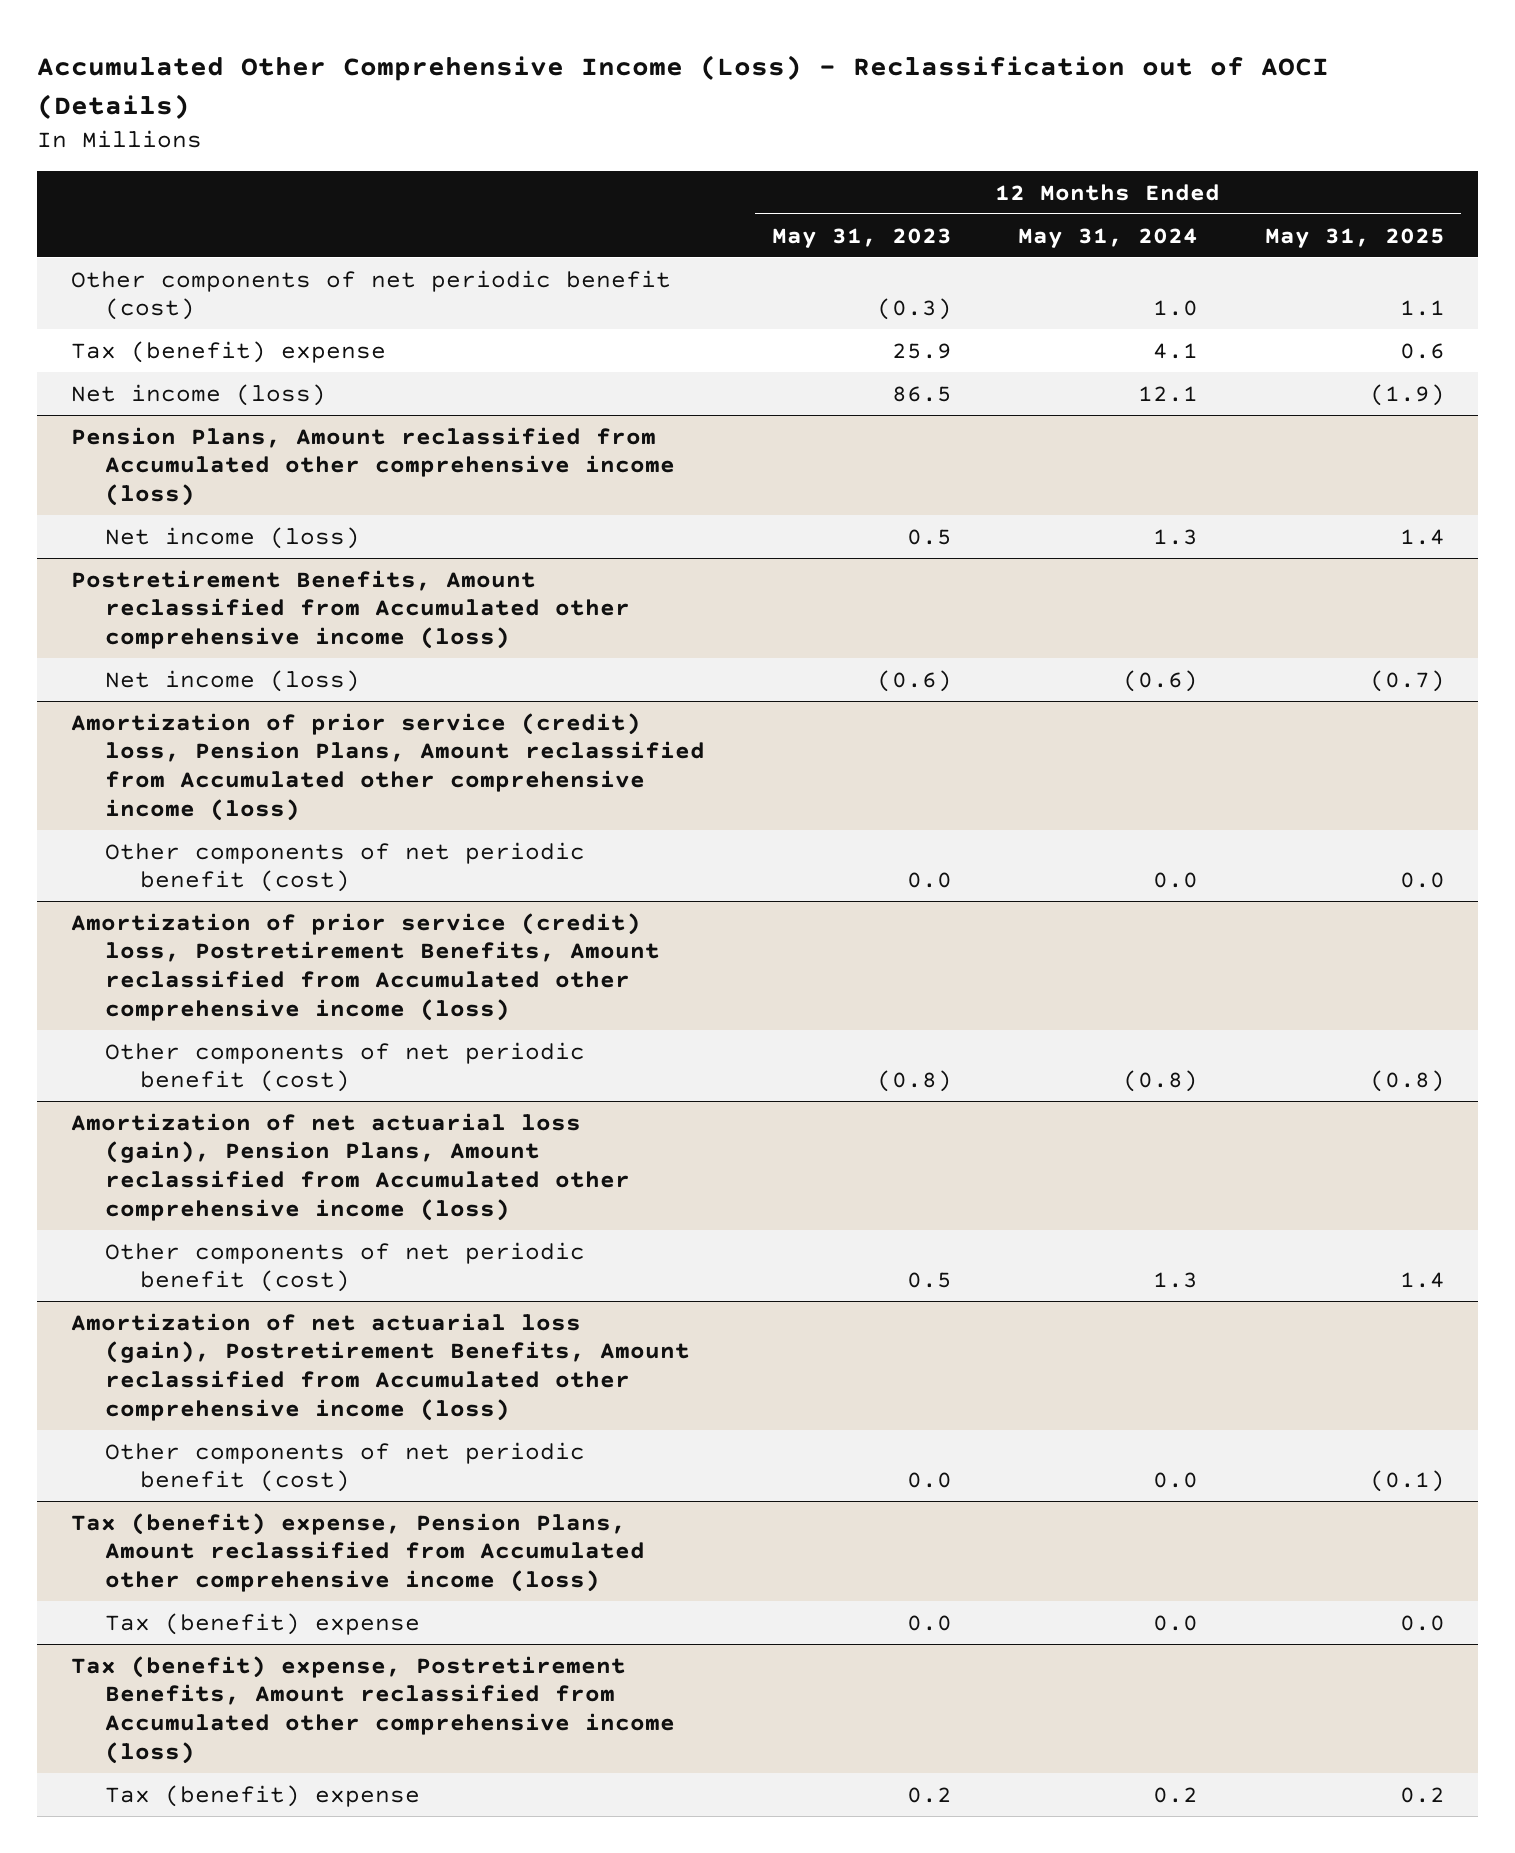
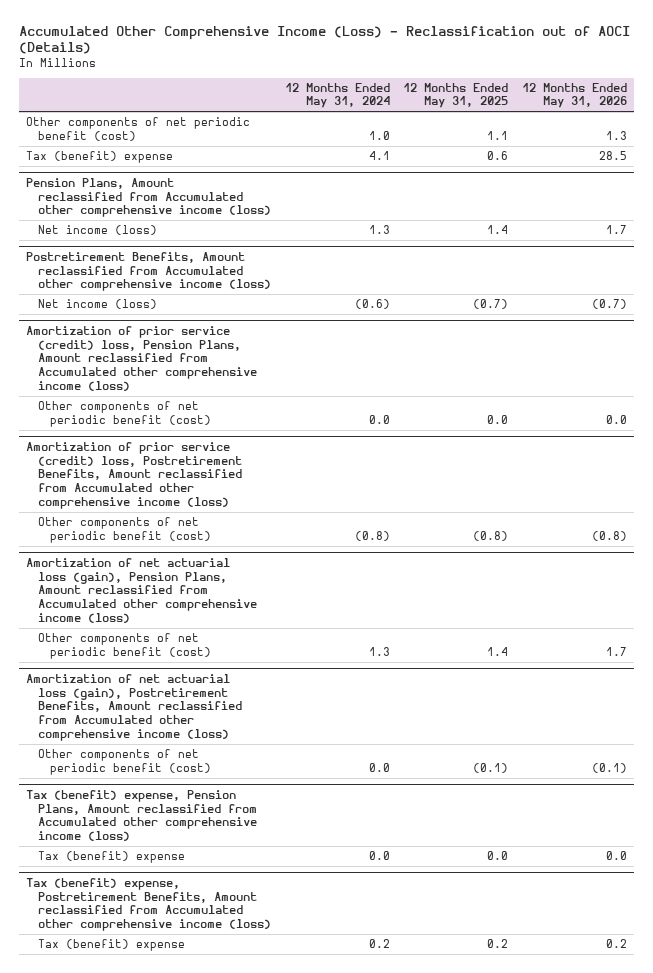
- | 12 Months Ended May 31, 2023 | 12 Months Ended May 31, 2024 | 12 Months Ended May 31, 2025
+ | 12 Months Ended May 31, 2024 | 12 Months Ended May 31, 2025 | 12 Months Ended May 31, 2026
- Net income (loss) | 86.5 | 12.1 | (1.9)

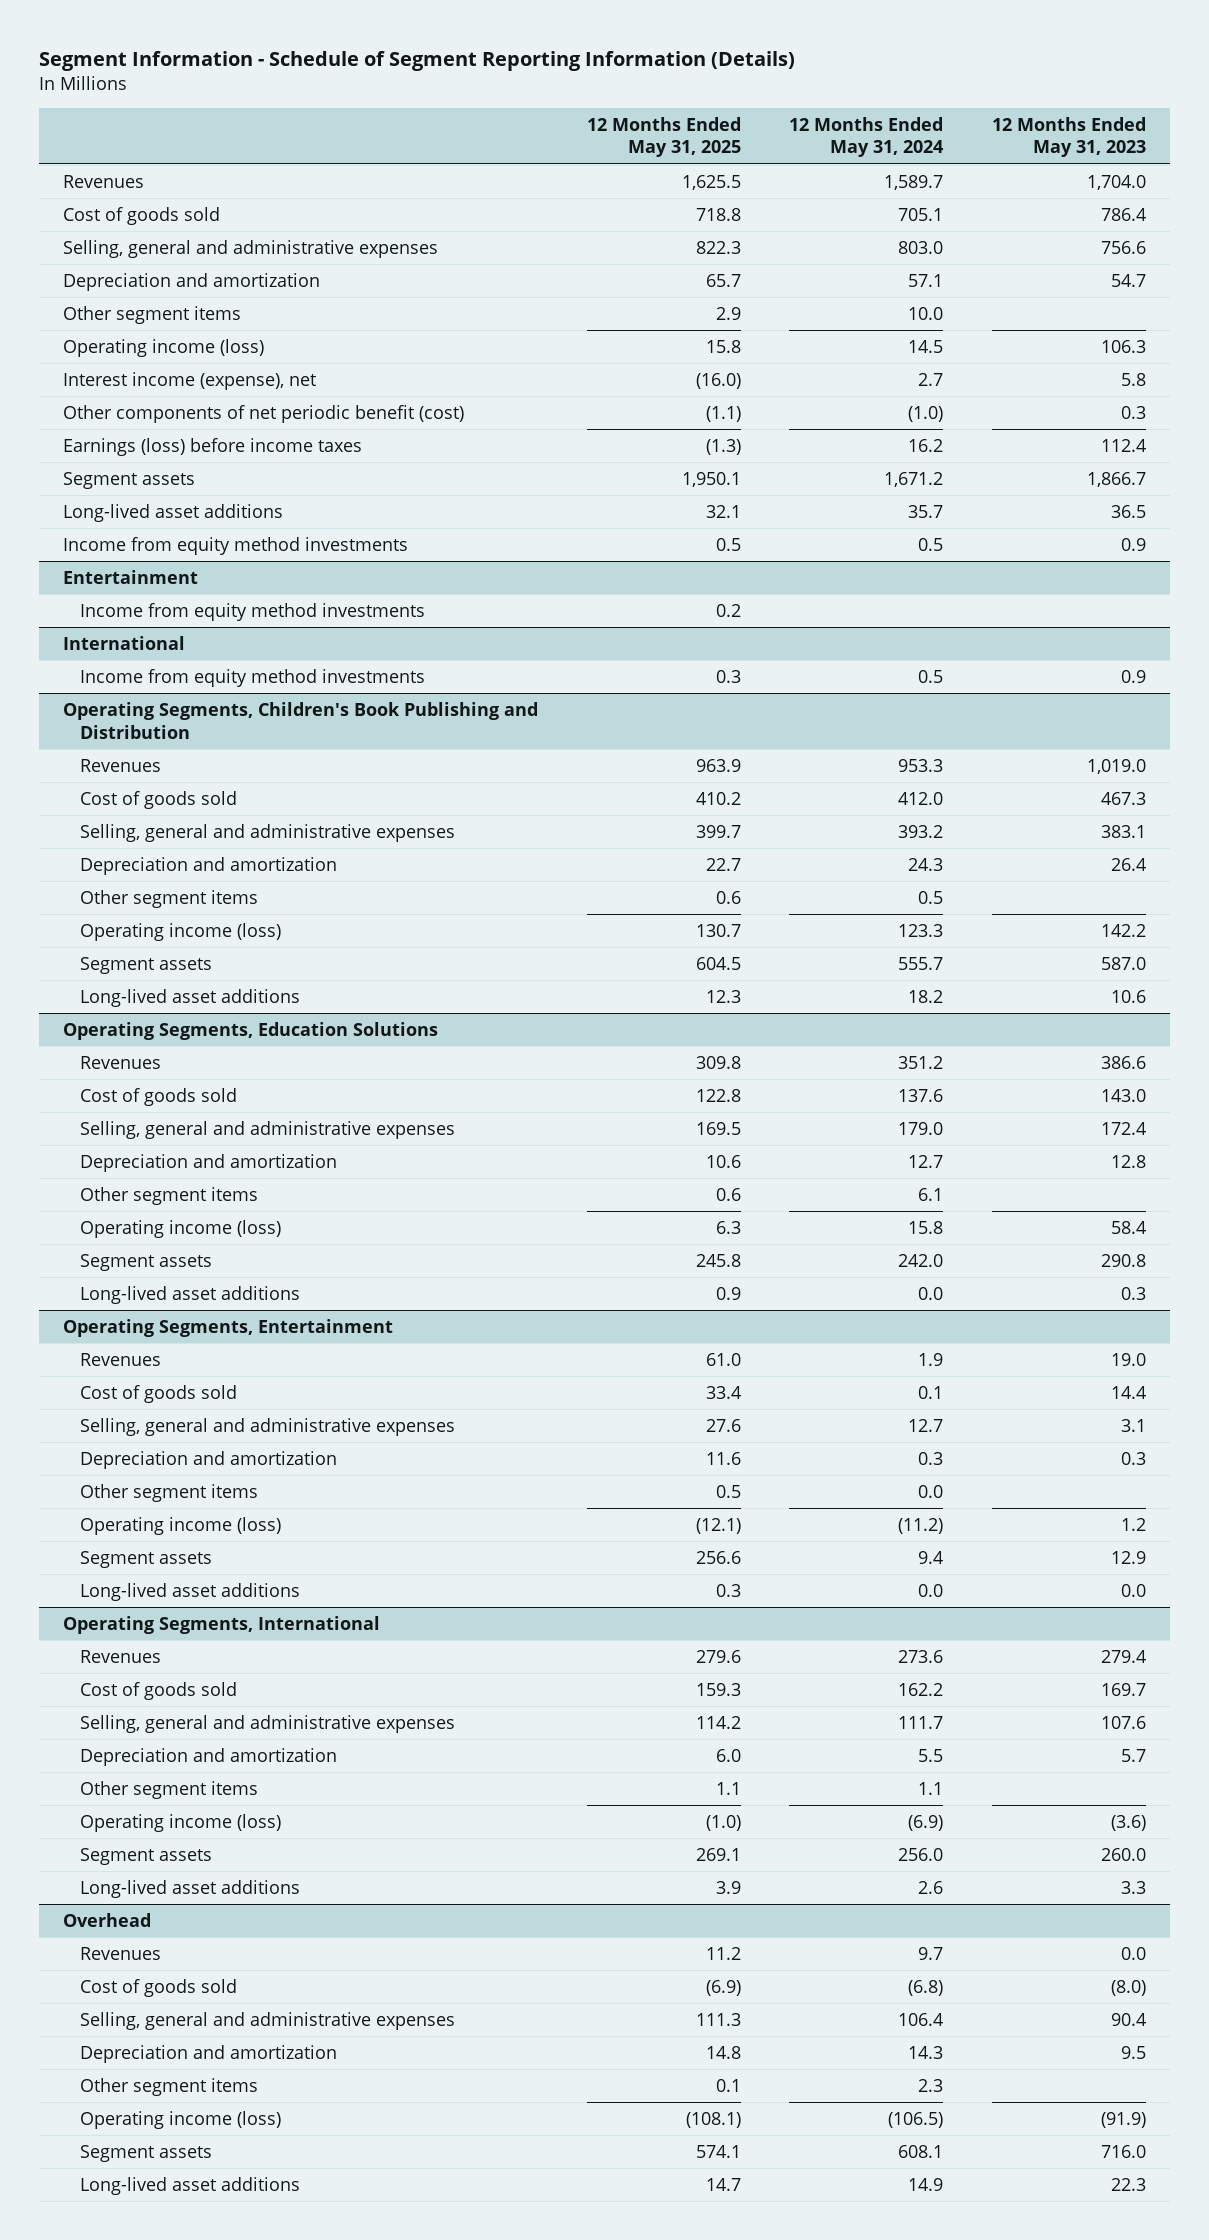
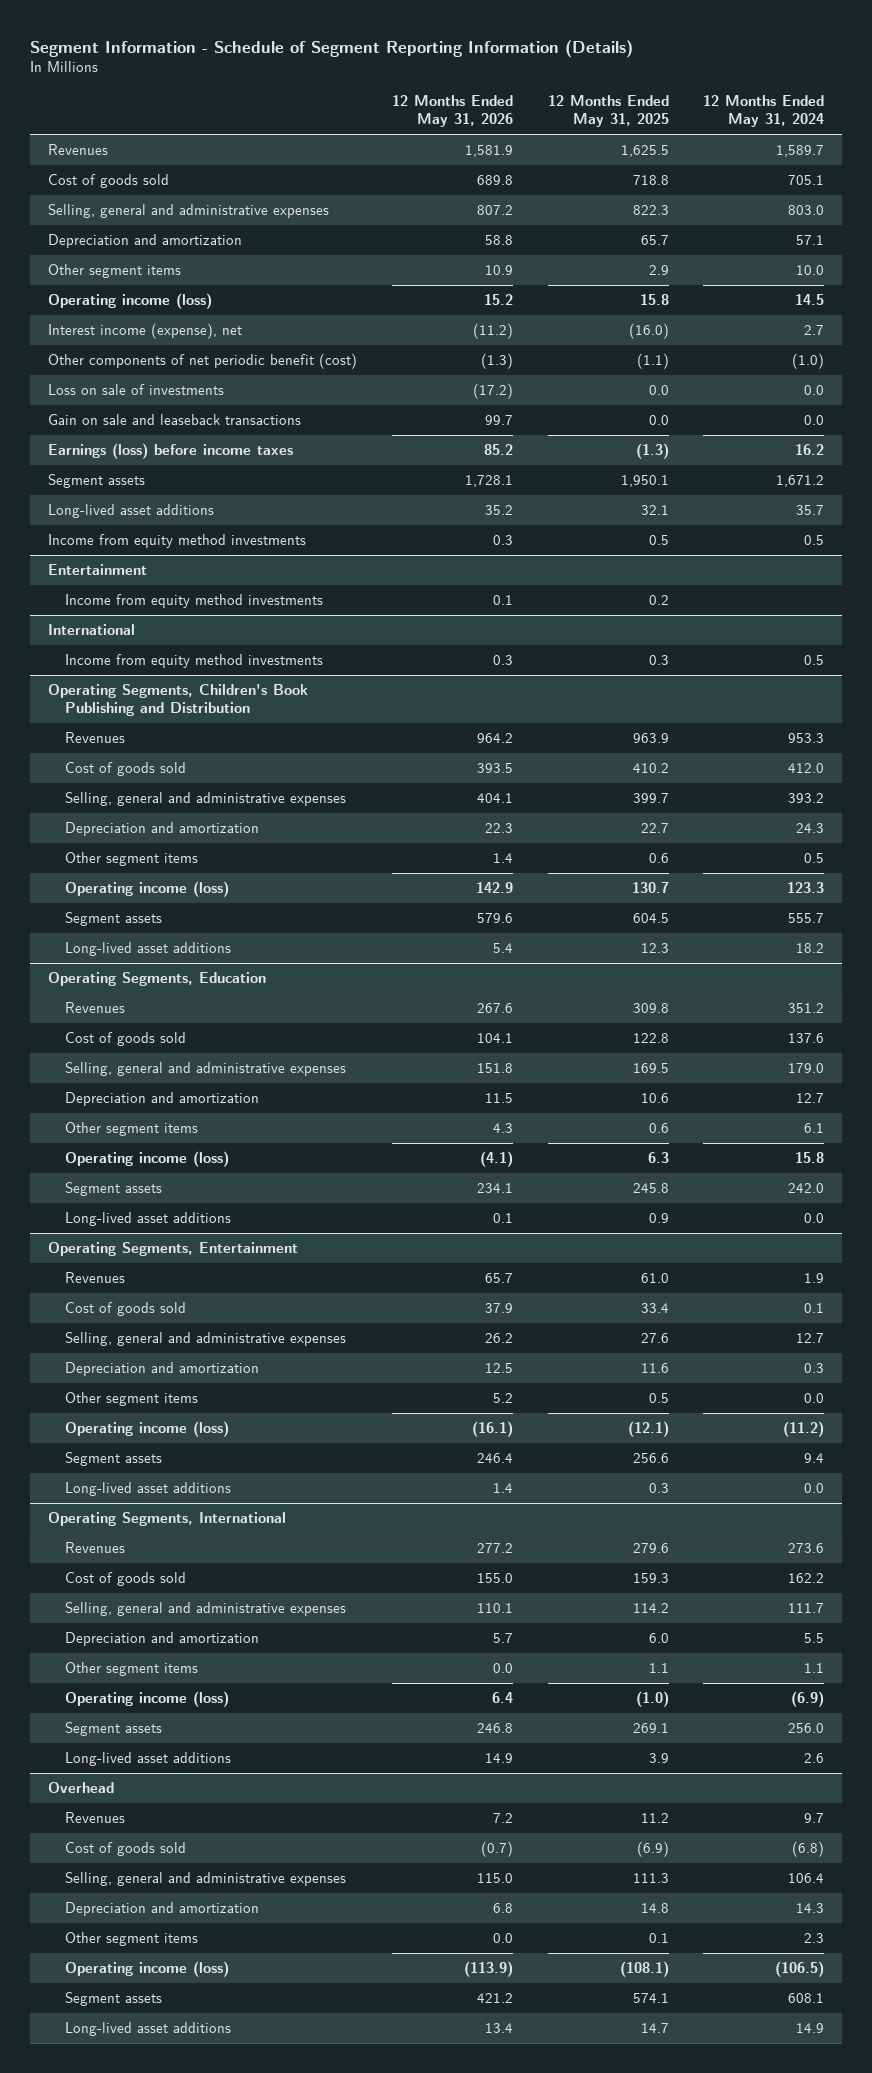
- | 12 Months Ended May 31, 2025 | 12 Months Ended May 31, 2024 | 12 Months Ended May 31, 2023
+ | 12 Months Ended May 31, 2026 | 12 Months Ended May 31, 2025 | 12 Months Ended May 31, 2024
+ Loss on sale of investments | (17.2) | 0.0 | 0.0
+ Gain on sale and leaseback transactions | 99.7 | 0.0 | 0.0
- Operating Segments, Education Solutions
+ Operating Segments, Education

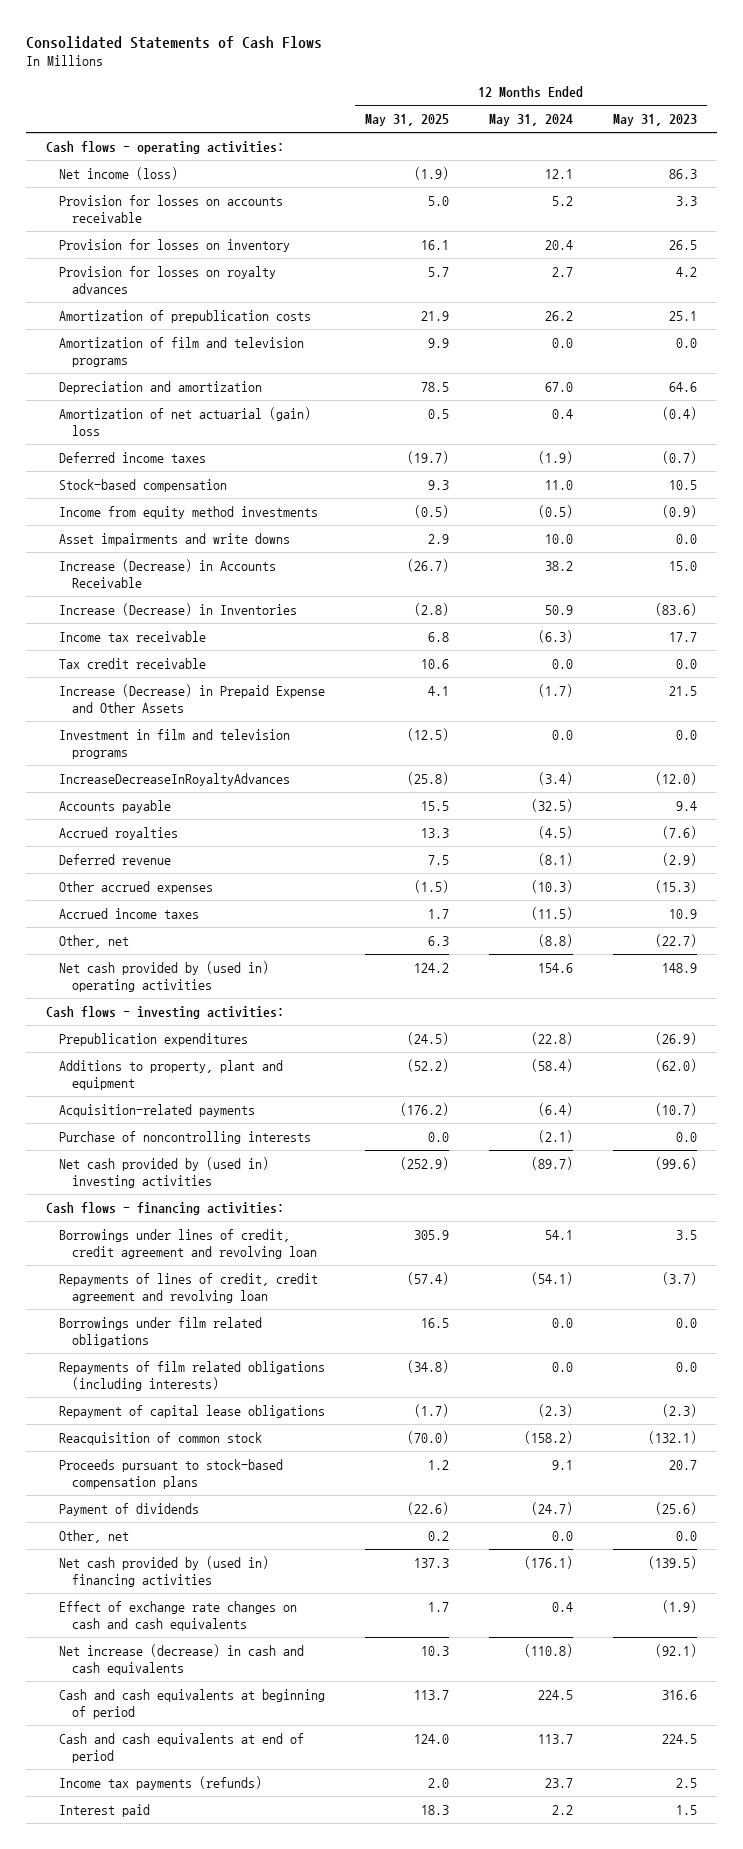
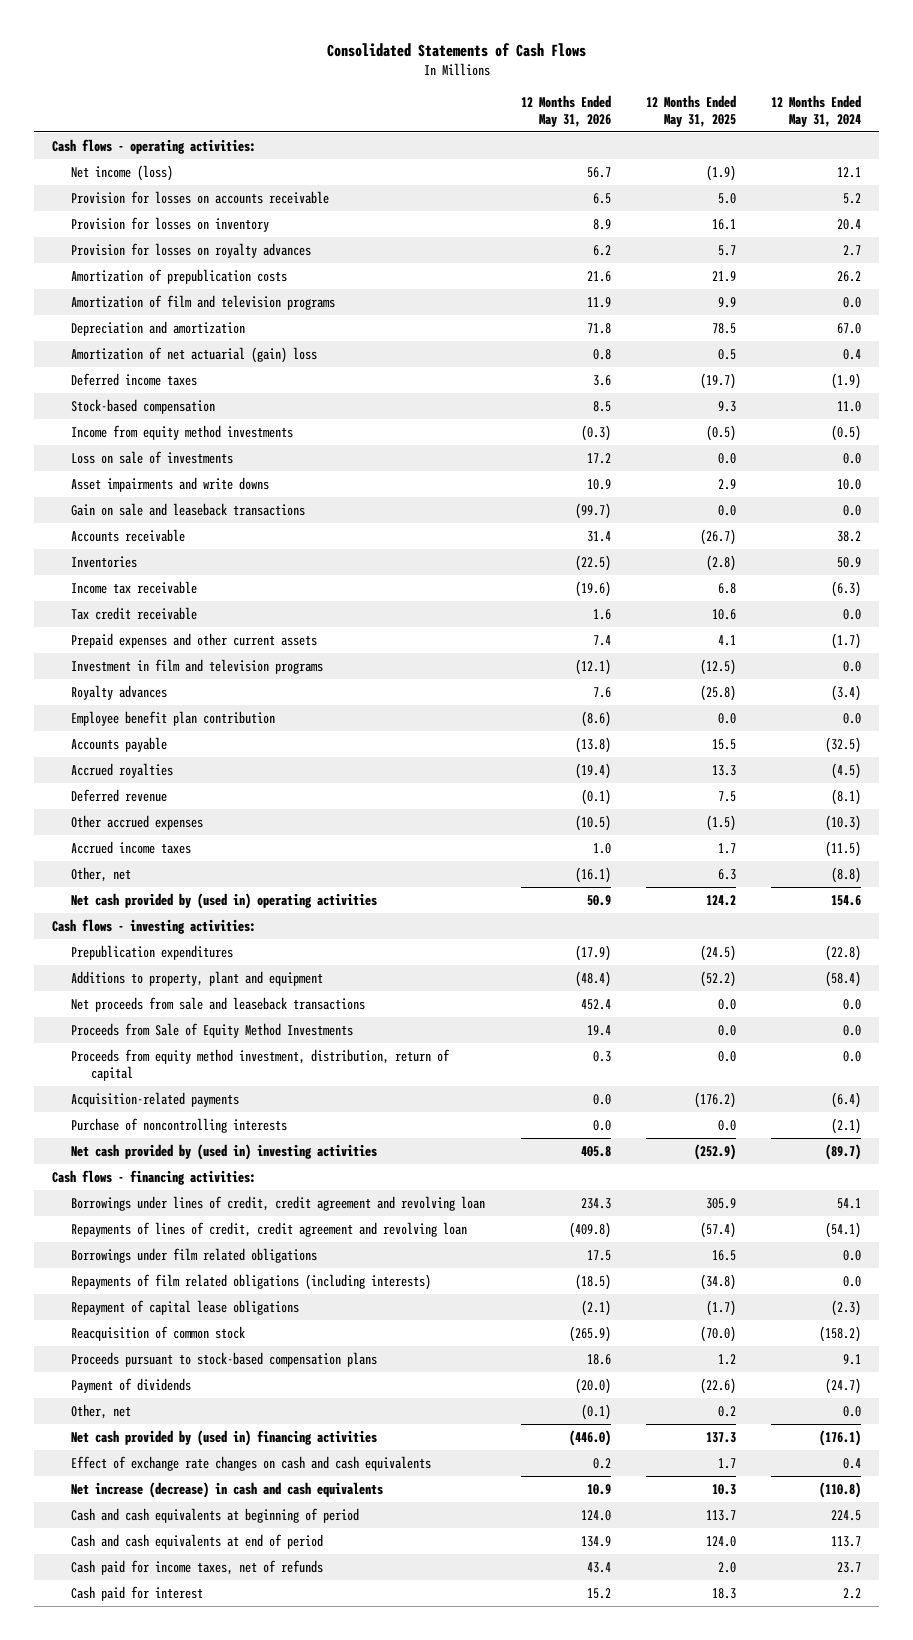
- | 12 Months Ended May 31, 2025 | 12 Months Ended May 31, 2024 | 12 Months Ended May 31, 2023
+ | 12 Months Ended May 31, 2026 | 12 Months Ended May 31, 2025 | 12 Months Ended May 31, 2024
+ Loss on sale of investments | 17.2 | 0.0 | 0.0
- Increase (Decrease) in Accounts Receivable | (26.7) | 38.2 | 15.0
- Increase (Decrease) in Inventories | (2.8) | 50.9 | (83.6)
+ Gain on sale and leaseback transactions | (99.7) | 0.0 | 0.0
+ Accounts receivable | 31.4 | (26.7) | 38.2
+ Inventories | (22.5) | (2.8) | 50.9
- Increase (Decrease) in Prepaid Expense and Other Assets | 4.1 | (1.7) | 21.5
+ Prepaid expenses and other current assets | 7.4 | 4.1 | (1.7)
- IncreaseDecreaseInRoyaltyAdvances | (25.8) | (3.4) | (12.0)
+ Royalty advances | 7.6 | (25.8) | (3.4)
+ Employee benefit plan contribution | (8.6) | 0.0 | 0.0
+ Net proceeds from sale and leaseback transactions | 452.4 | 0.0 | 0.0
+ Proceeds from Sale of Equity Method Investments | 19.4 | 0.0 | 0.0
+ Proceeds from equity method investment, distribution, return of capital | 0.3 | 0.0 | 0.0
- Income tax payments (refunds) | 2.0 | 23.7 | 2.5
- Interest paid | 18.3 | 2.2 | 1.5
+ Cash paid for income taxes, net of refunds | 43.4 | 2.0 | 23.7
+ Cash paid for interest | 15.2 | 18.3 | 2.2

